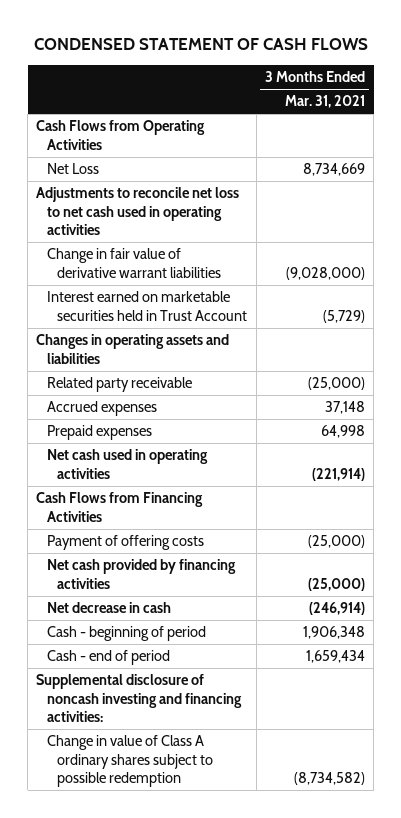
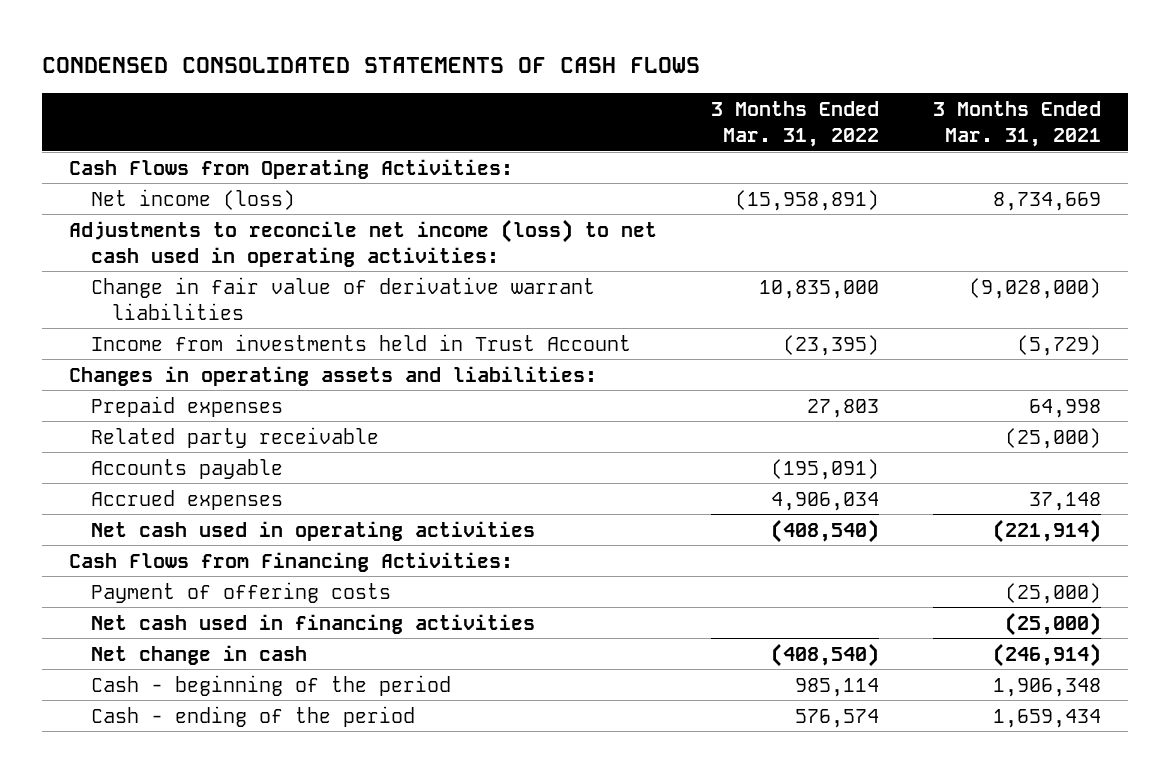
- CONDENSED STATEMENT OF CASH FLOWS
+ CONDENSED CONSOLIDATED STATEMENTS OF CASH FLOWS
- | 3 Months Ended Mar. 31, 2021
+ | 3 Months Ended Mar. 31, 2022 | 3 Months Ended Mar. 31, 2021
- Cash Flows from Operating Activities
- Net Loss | 8,734,669
- Adjustments to reconcile net loss to net cash used in operating activities
+ Cash Flows from Operating Activities:
+ Net income (loss) | (15,958,891) | 8,734,669
+ Adjustments to reconcile net income (loss) to net cash used in operating activities:
- Interest earned on marketable securities held in Trust Account | (5,729)
- Changes in operating assets and liabilities
+ Income from investments held in Trust Account | (23,395) | (5,729)
+ Changes in operating assets and liabilities:
moved up: Prepaid expenses | 27,803 | 64,998
+ Accounts payable | (195,091) |
- Cash Flows from Financing Activities
+ Cash Flows from Financing Activities:
- Net cash provided by financing activities | (25,000)
- Net decrease in cash | (246,914)
- Cash - beginning of period | 1,906,348
- Cash - end of period | 1,659,434
- Supplemental disclosure of noncash investing and financing activities:
- Change in value of Class A ordinary shares subject to possible redemption | (8,734,582)
+ Net cash used in financing activities | | (25,000)
+ Net change in cash | (408,540) | (246,914)
+ Cash - beginning of the period | 985,114 | 1,906,348
+ Cash - ending of the period | 576,574 | 1,659,434

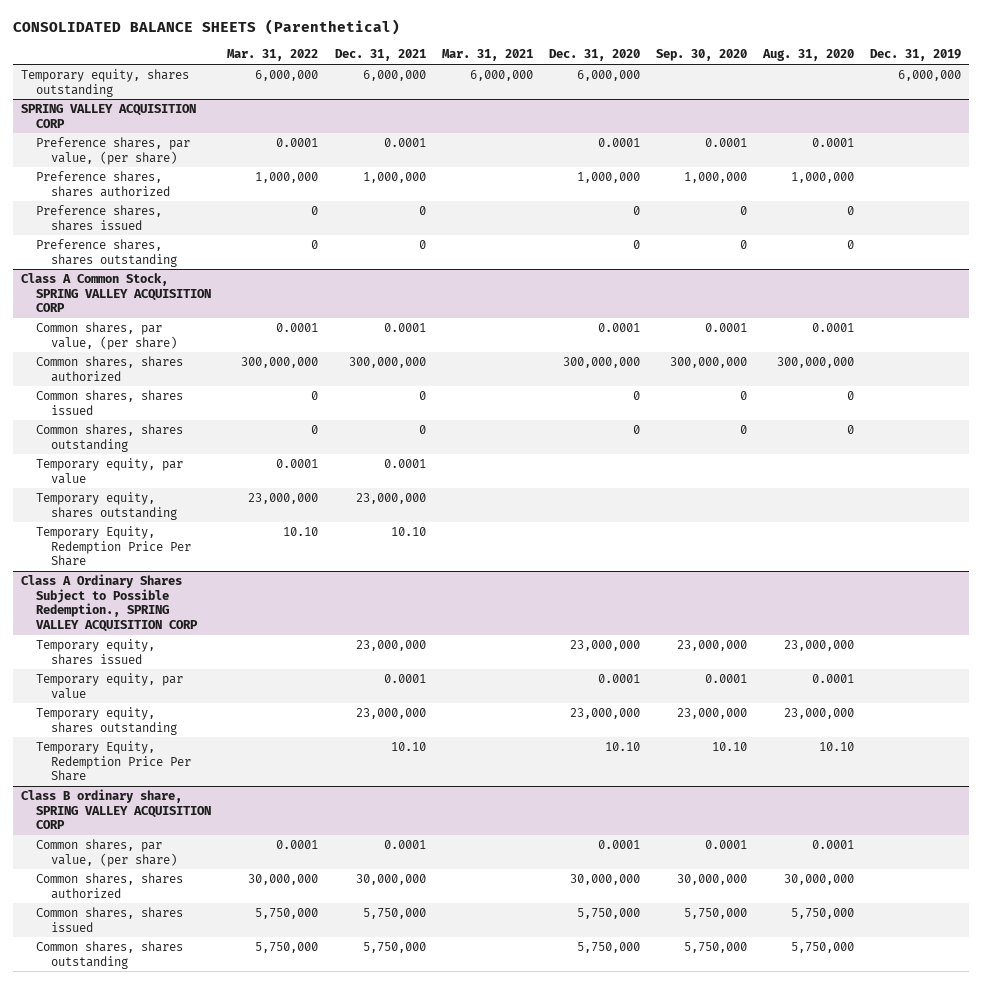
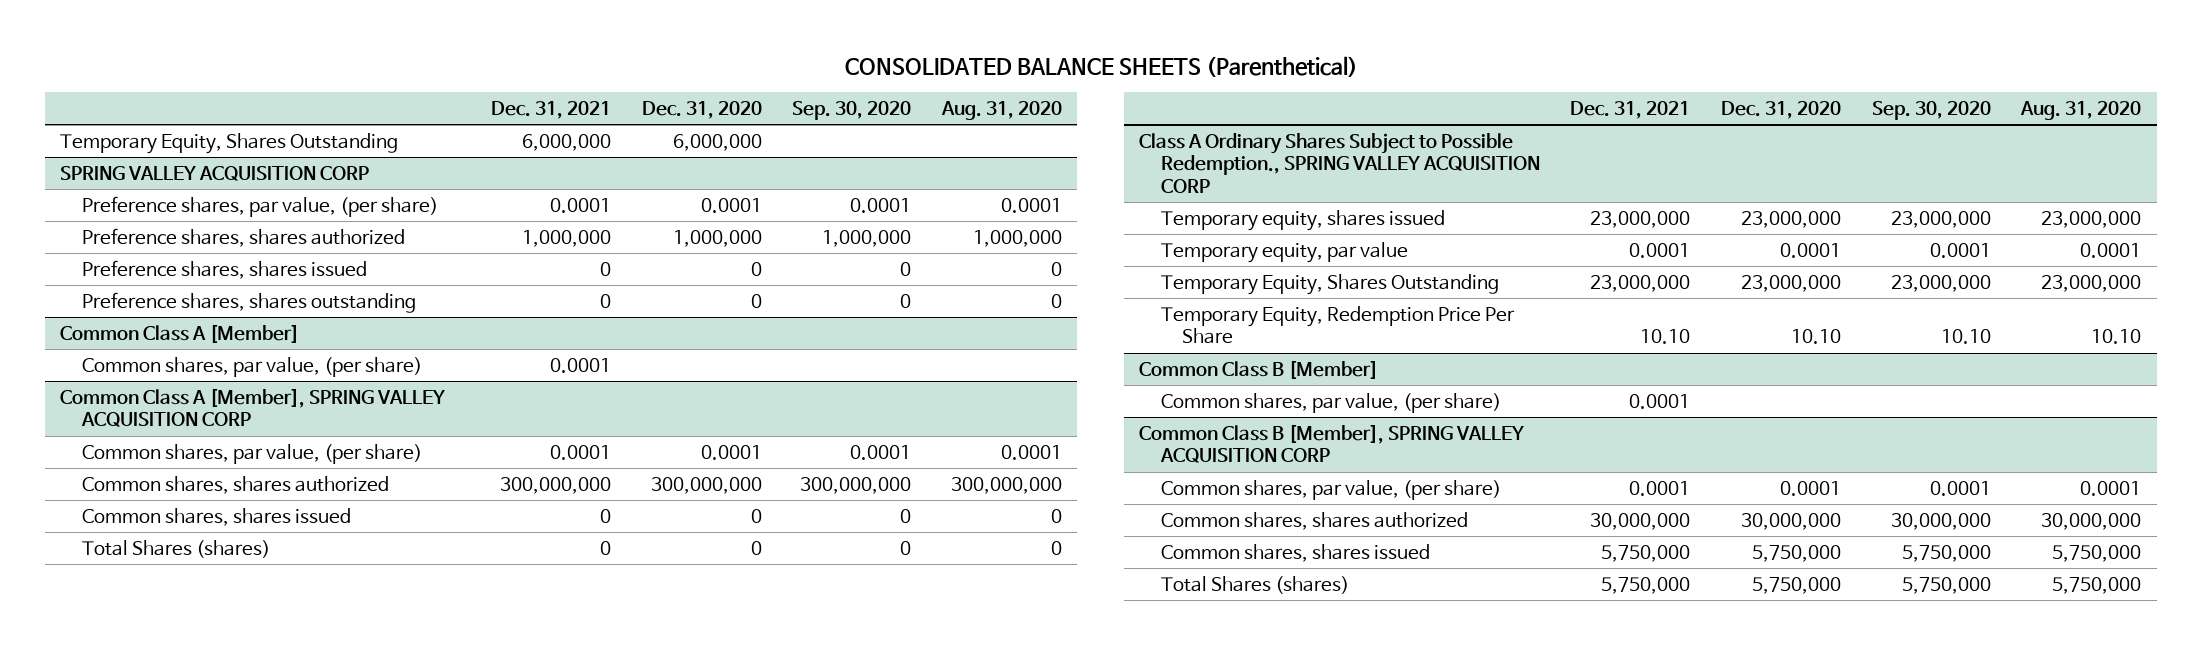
- | Mar. 31, 2022 | Dec. 31, 2021 | Mar. 31, 2021 | Dec. 31, 2020 | Sep. 30, 2020 | Aug. 31, 2020 | Dec. 31, 2019
+ | Dec. 31, 2021 | Dec. 31, 2020 | Sep. 30, 2020 | Aug. 31, 2020
- Temporary equity, shares outstanding | 6,000,000 | 6,000,000 | 6,000,000 | 6,000,000 | | | 6,000,000
+ Temporary Equity, Shares Outstanding | 6,000,000 | 6,000,000 | |
- Class A Common Stock, SPRING VALLEY ACQUISITION CORP
+ Common Class A [Member]
+ Common shares, par value, (per share) | 0.0001 | | |
+ Common Class A [Member], SPRING VALLEY ACQUISITION CORP
- Common shares, shares outstanding | 0 | 0 | | 0 | 0 | 0 |
- Temporary equity, par value | 0.0001 | 0.0001 | | | | |
- Temporary equity, shares outstanding | 23,000,000 | 23,000,000 | | | | |
- Temporary Equity, Redemption Price Per Share | 10.10 | 10.10 | | | | |
+ Total Shares (shares) | 0 | 0 | 0 | 0
@ Class A Ordinary Shares Subject to Possible Redemption., SPRING VALLEY ACQUISITION CORP
- Temporary equity, shares outstanding | | 23,000,000 | | 23,000,000 | 23,000,000 | 23,000,000 |
+ Temporary Equity, Shares Outstanding | 23,000,000 | 23,000,000 | 23,000,000 | 23,000,000
- Class B ordinary share, SPRING VALLEY ACQUISITION CORP
+ Common Class B [Member]
+ Common shares, par value, (per share) | 0.0001 | | |
+ Common Class B [Member], SPRING VALLEY ACQUISITION CORP
- Common shares, shares outstanding | 5,750,000 | 5,750,000 | | 5,750,000 | 5,750,000 | 5,750,000 |
+ Total Shares (shares) | 5,750,000 | 5,750,000 | 5,750,000 | 5,750,000

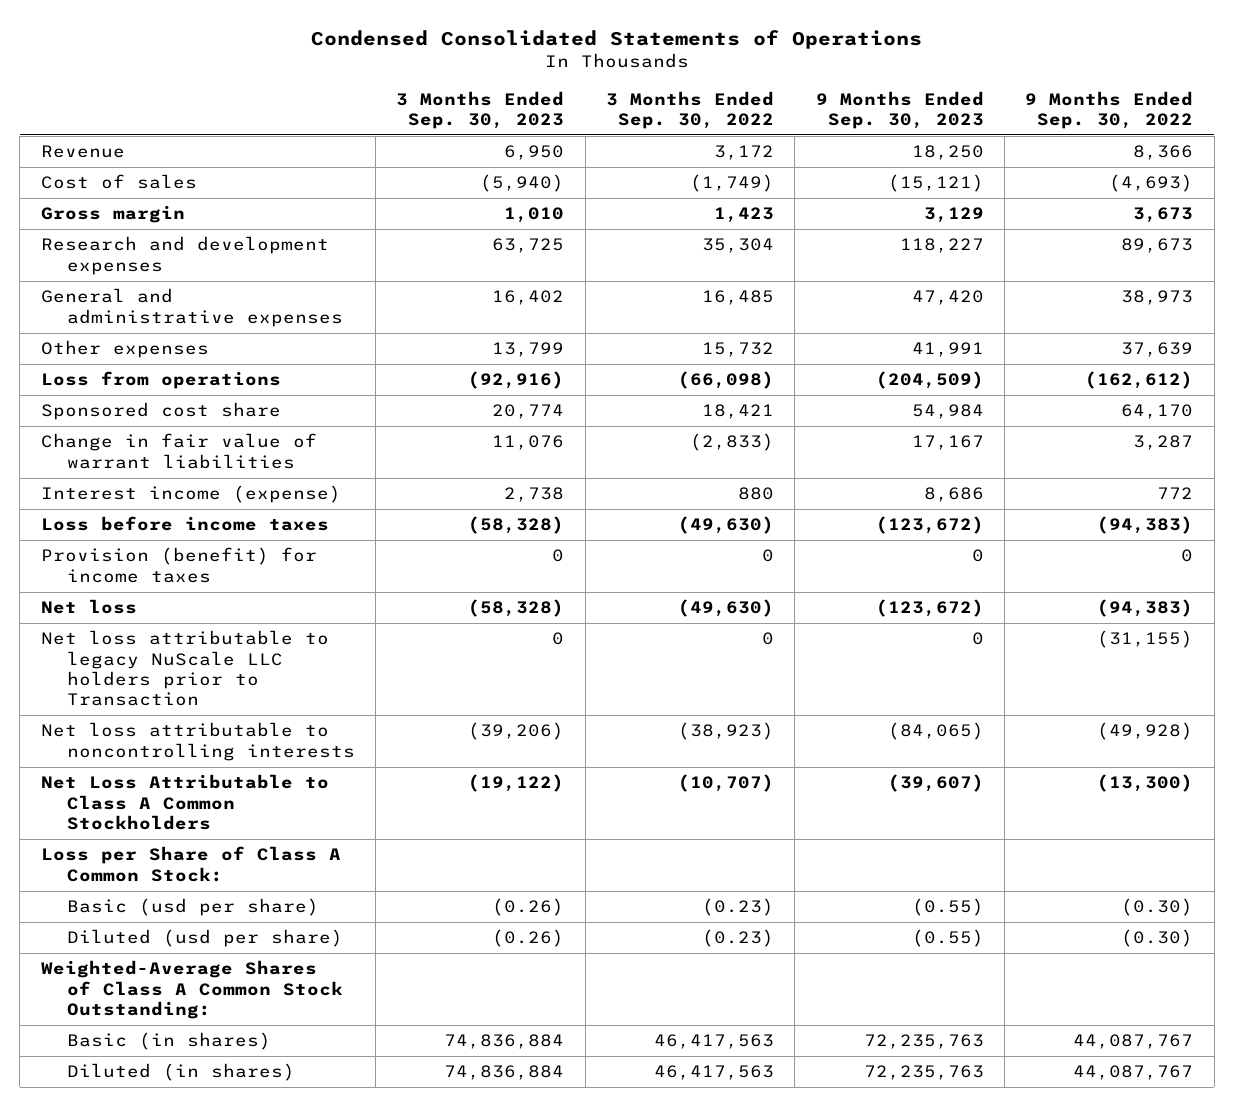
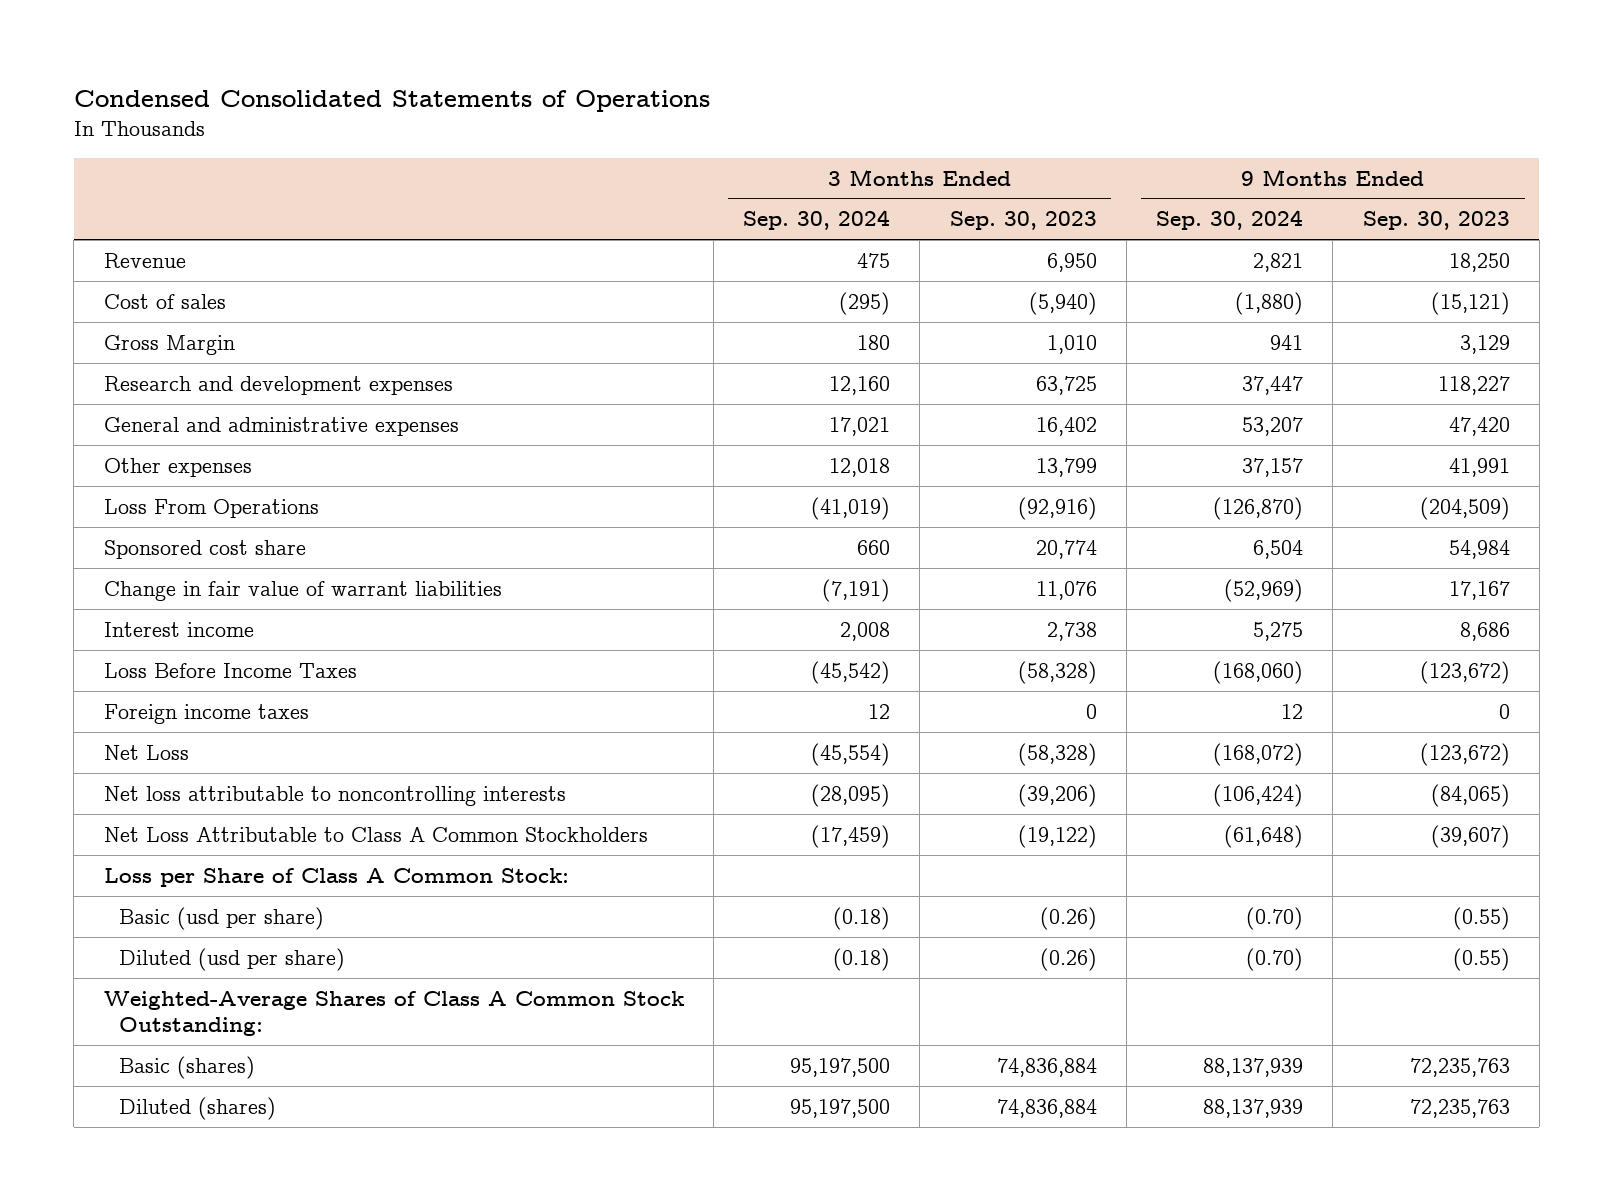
- | 3 Months Ended Sep. 30, 2023 | 3 Months Ended Sep. 30, 2022 | 9 Months Ended Sep. 30, 2023 | 9 Months Ended Sep. 30, 2022
+ | 3 Months Ended Sep. 30, 2024 | 3 Months Ended Sep. 30, 2023 | 9 Months Ended Sep. 30, 2024 | 9 Months Ended Sep. 30, 2023
- Gross margin | 1,010 | 1,423 | 3,129 | 3,673
+ Gross Margin | 180 | 1,010 | 941 | 3,129
- Loss from operations | (92,916) | (66,098) | (204,509) | (162,612)
+ Loss From Operations | (41,019) | (92,916) | (126,870) | (204,509)
- Interest income (expense) | 2,738 | 880 | 8,686 | 772
- Loss before income taxes | (58,328) | (49,630) | (123,672) | (94,383)
- Provision (benefit) for income taxes | 0 | 0 | 0 | 0
- Net loss | (58,328) | (49,630) | (123,672) | (94,383)
- Net loss attributable to legacy NuScale LLC holders prior to Transaction | 0 | 0 | 0 | (31,155)
+ Interest income | 2,008 | 2,738 | 5,275 | 8,686
+ Loss Before Income Taxes | (45,542) | (58,328) | (168,060) | (123,672)
+ Foreign income taxes | 12 | 0 | 12 | 0
+ Net Loss | (45,554) | (58,328) | (168,072) | (123,672)
- Basic (in shares) | 74,836,884 | 46,417,563 | 72,235,763 | 44,087,767
- Diluted (in shares) | 74,836,884 | 46,417,563 | 72,235,763 | 44,087,767
+ Basic (shares) | 95,197,500 | 74,836,884 | 88,137,939 | 72,235,763
+ Diluted (shares) | 95,197,500 | 74,836,884 | 88,137,939 | 72,235,763

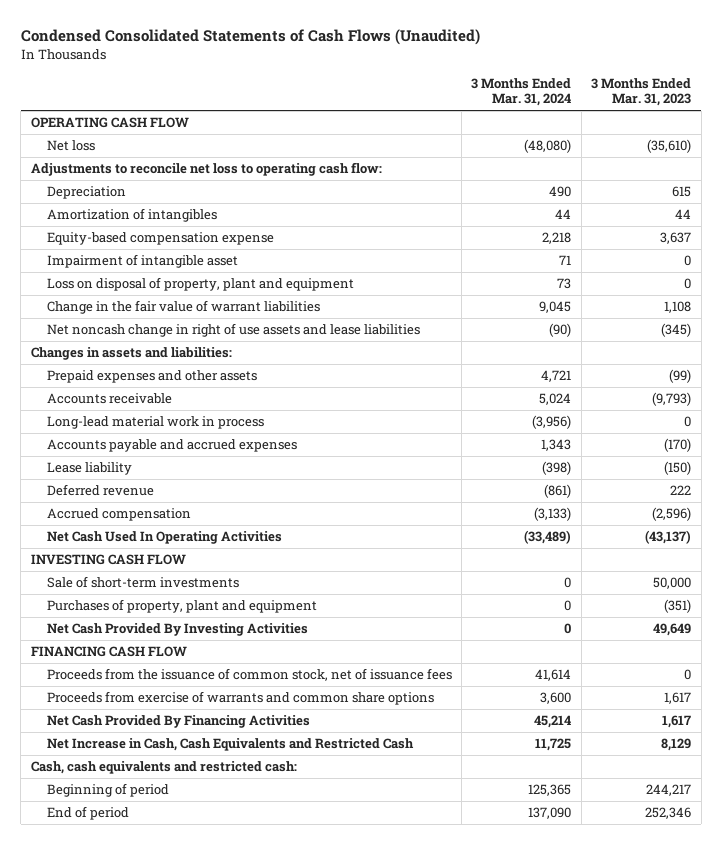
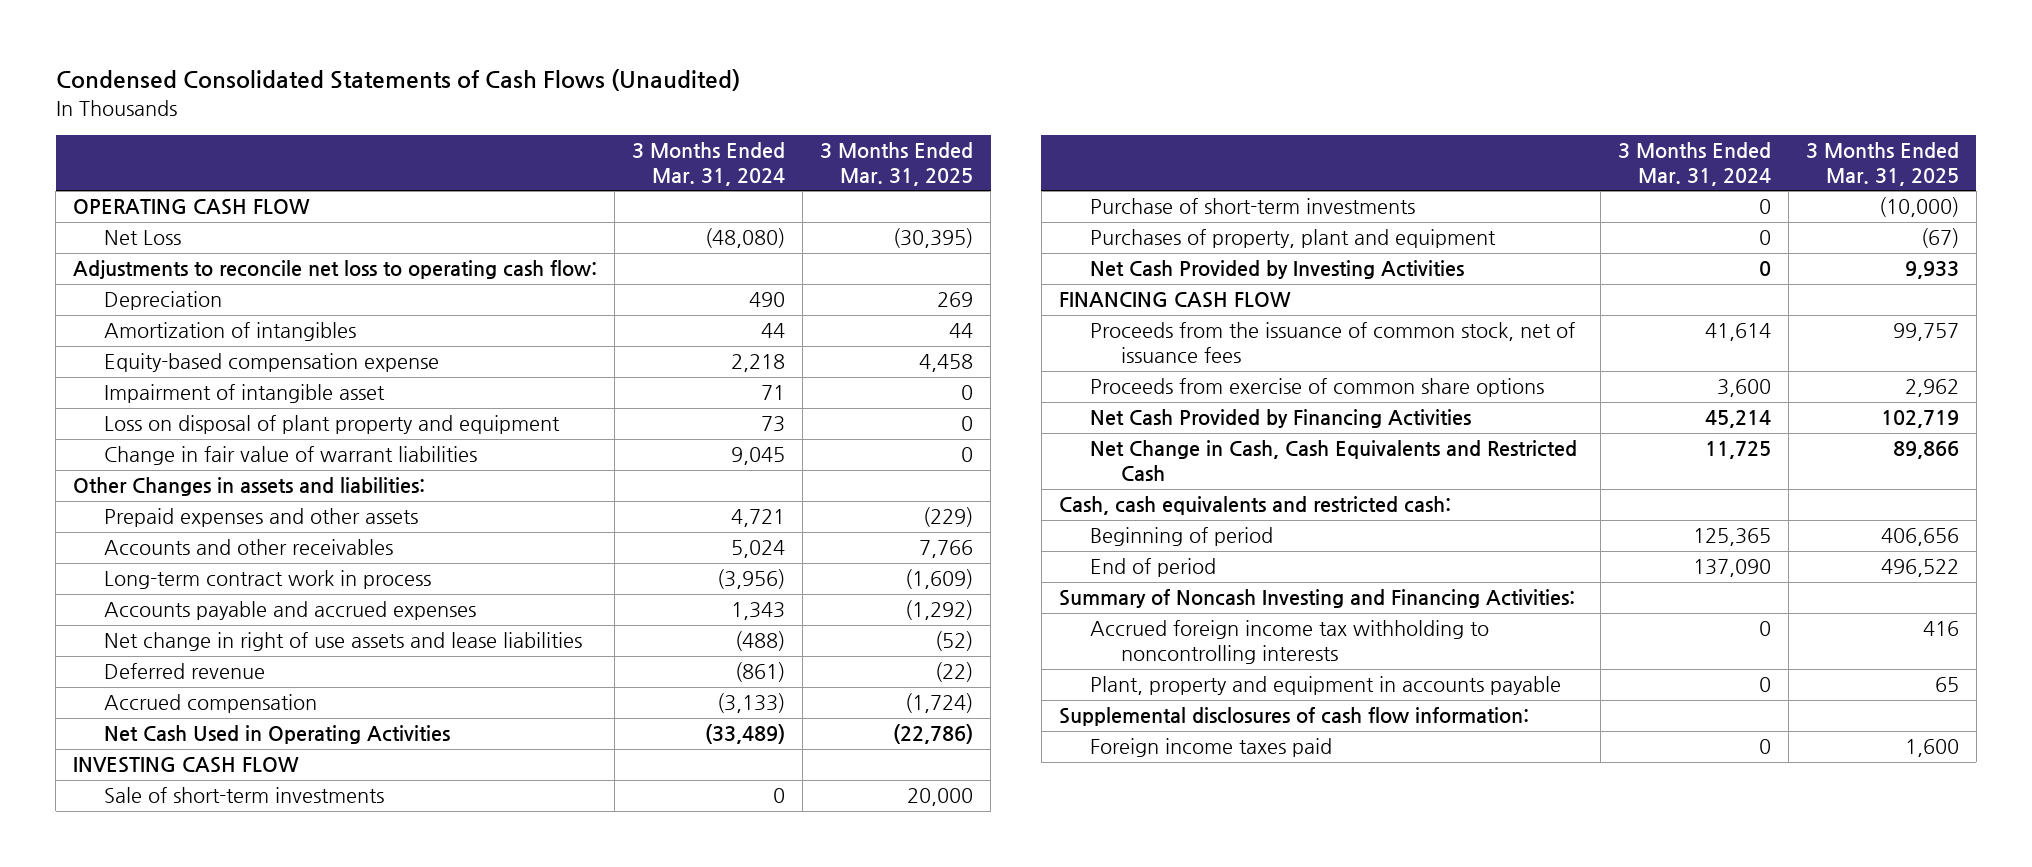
- | 3 Months Ended Mar. 31, 2024 | 3 Months Ended Mar. 31, 2023
+ | 3 Months Ended Mar. 31, 2024 | 3 Months Ended Mar. 31, 2025
- Net loss | (48,080) | (35,610)
+ Net Loss | (48,080) | (30,395)
- Loss on disposal of property, plant and equipment | 73 | 0
- Change in the fair value of warrant liabilities | 9,045 | 1,108
- Net noncash change in right of use assets and lease liabilities | (90) | (345)
- Changes in assets and liabilities:
+ Loss on disposal of plant property and equipment | 73 | 0
+ Change in fair value of warrant liabilities | 9,045 | 0
+ Other Changes in assets and liabilities:
- Accounts receivable | 5,024 | (9,793)
- Long-lead material work in process | (3,956) | 0
+ Accounts and other receivables | 5,024 | 7,766
+ Long-term contract work in process | (3,956) | (1,609)
- Lease liability | (398) | (150)
+ Net change in right of use assets and lease liabilities | (488) | (52)
- Net Cash Used In Operating Activities | (33,489) | (43,137)
+ Net Cash Used in Operating Activities | (33,489) | (22,786)
+ Purchase of short-term investments | 0 | (10,000)
- Net Cash Provided By Investing Activities | 0 | 49,649
+ Net Cash Provided by Investing Activities | 0 | 9,933
- Proceeds from exercise of warrants and common share options | 3,600 | 1,617
- Net Cash Provided By Financing Activities | 45,214 | 1,617
- Net Increase in Cash, Cash Equivalents and Restricted Cash | 11,725 | 8,129
+ Proceeds from exercise of common share options | 3,600 | 2,962
+ Net Cash Provided by Financing Activities | 45,214 | 102,719
+ Net Change in Cash, Cash Equivalents and Restricted Cash | 11,725 | 89,866
+ Summary of Noncash Investing and Financing Activities:
+ Accrued foreign income tax withholding to noncontrolling interests | 0 | 416
+ Plant, property and equipment in accounts payable | 0 | 65
+ Supplemental disclosures of cash flow information:
+ Foreign income taxes paid | 0 | 1,600

